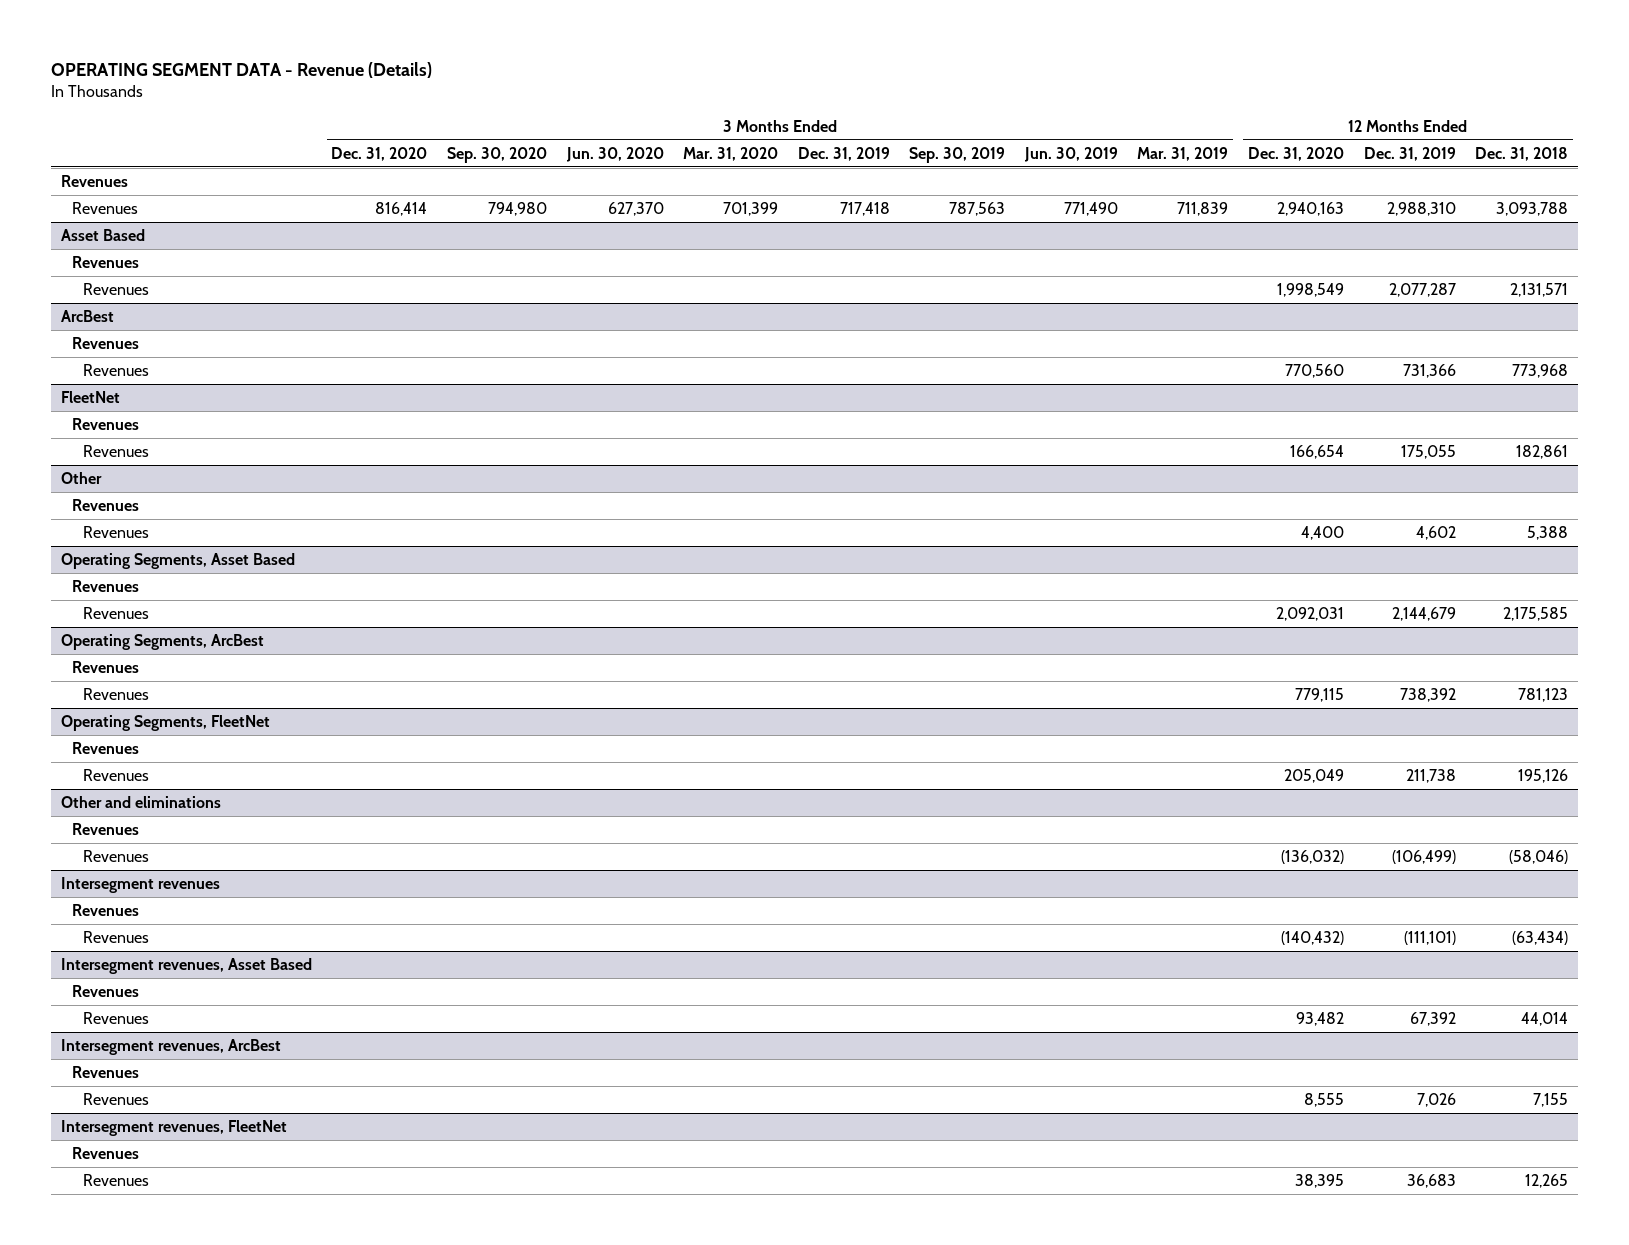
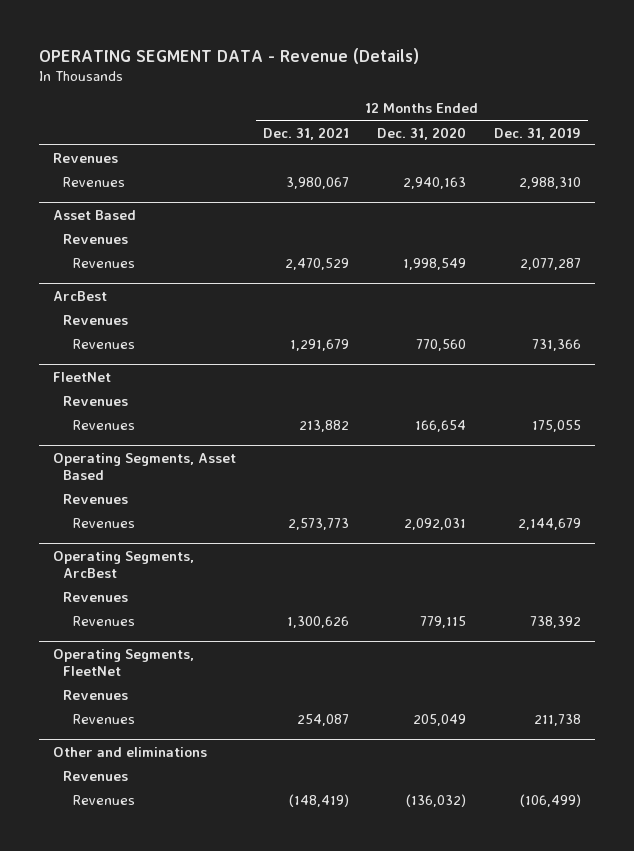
- | 3 Months Ended Dec. 31, 2020 | 3 Months Ended Sep. 30, 2020 | 3 Months Ended Jun. 30, 2020 | 3 Months Ended Mar. 31, 2020 | 3 Months Ended Dec. 31, 2019 | 3 Months Ended Sep. 30, 2019 | 3 Months Ended Jun. 30, 2019 | 3 Months Ended Mar. 31, 2019 | 12 Months Ended Dec. 31, 2020 | 12 Months Ended Dec. 31, 2019 | 12 Months Ended Dec. 31, 2018
+ | 12 Months Ended Dec. 31, 2021 | 12 Months Ended Dec. 31, 2020 | 12 Months Ended Dec. 31, 2019
- Other
- Revenues
- Revenues | | | | | | | | | 4,400 | 4,602 | 5,388
- Intersegment revenues
- Revenues
- Revenues | | | | | | | | | (140,432) | (111,101) | (63,434)
- Intersegment revenues, Asset Based
- Revenues
- Revenues | | | | | | | | | 93,482 | 67,392 | 44,014
- Intersegment revenues, ArcBest
- Revenues
- Revenues | | | | | | | | | 8,555 | 7,026 | 7,155
- Intersegment revenues, FleetNet
- Revenues
- Revenues | | | | | | | | | 38,395 | 36,683 | 12,265

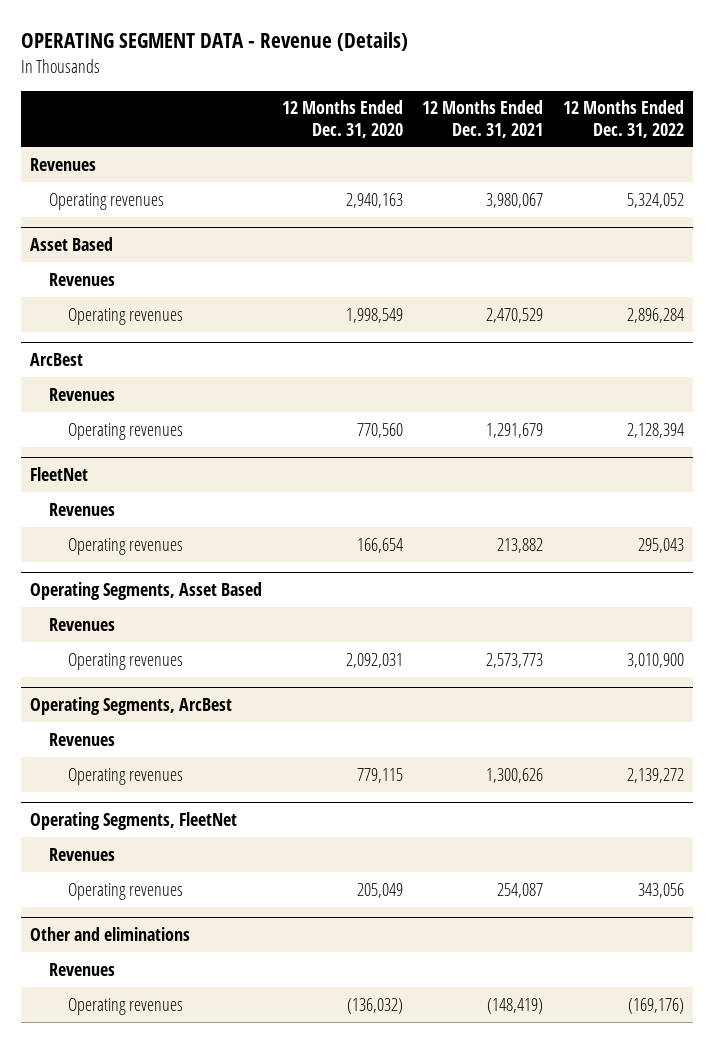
- | 12 Months Ended Dec. 31, 2021 | 12 Months Ended Dec. 31, 2020 | 12 Months Ended Dec. 31, 2019
+ | 12 Months Ended Dec. 31, 2020 | 12 Months Ended Dec. 31, 2021 | 12 Months Ended Dec. 31, 2022
- Revenues | 3,980,067 | 2,940,163 | 2,988,310
+ Operating revenues | 2,940,163 | 3,980,067 | 5,324,052
@ Asset Based
- Revenues | 2,470,529 | 1,998,549 | 2,077,287
+ Operating revenues | 1,998,549 | 2,470,529 | 2,896,284
@ ArcBest
- Revenues | 1,291,679 | 770,560 | 731,366
+ Operating revenues | 770,560 | 1,291,679 | 2,128,394
@ FleetNet
- Revenues | 213,882 | 166,654 | 175,055
+ Operating revenues | 166,654 | 213,882 | 295,043
@ Operating Segments, Asset Based
- Revenues | 2,573,773 | 2,092,031 | 2,144,679
+ Operating revenues | 2,092,031 | 2,573,773 | 3,010,900
@ Operating Segments, ArcBest
- Revenues | 1,300,626 | 779,115 | 738,392
+ Operating revenues | 779,115 | 1,300,626 | 2,139,272
@ Operating Segments, FleetNet
- Revenues | 254,087 | 205,049 | 211,738
+ Operating revenues | 205,049 | 254,087 | 343,056
@ Other and eliminations
- Revenues | (148,419) | (136,032) | (106,499)
+ Operating revenues | (136,032) | (148,419) | (169,176)

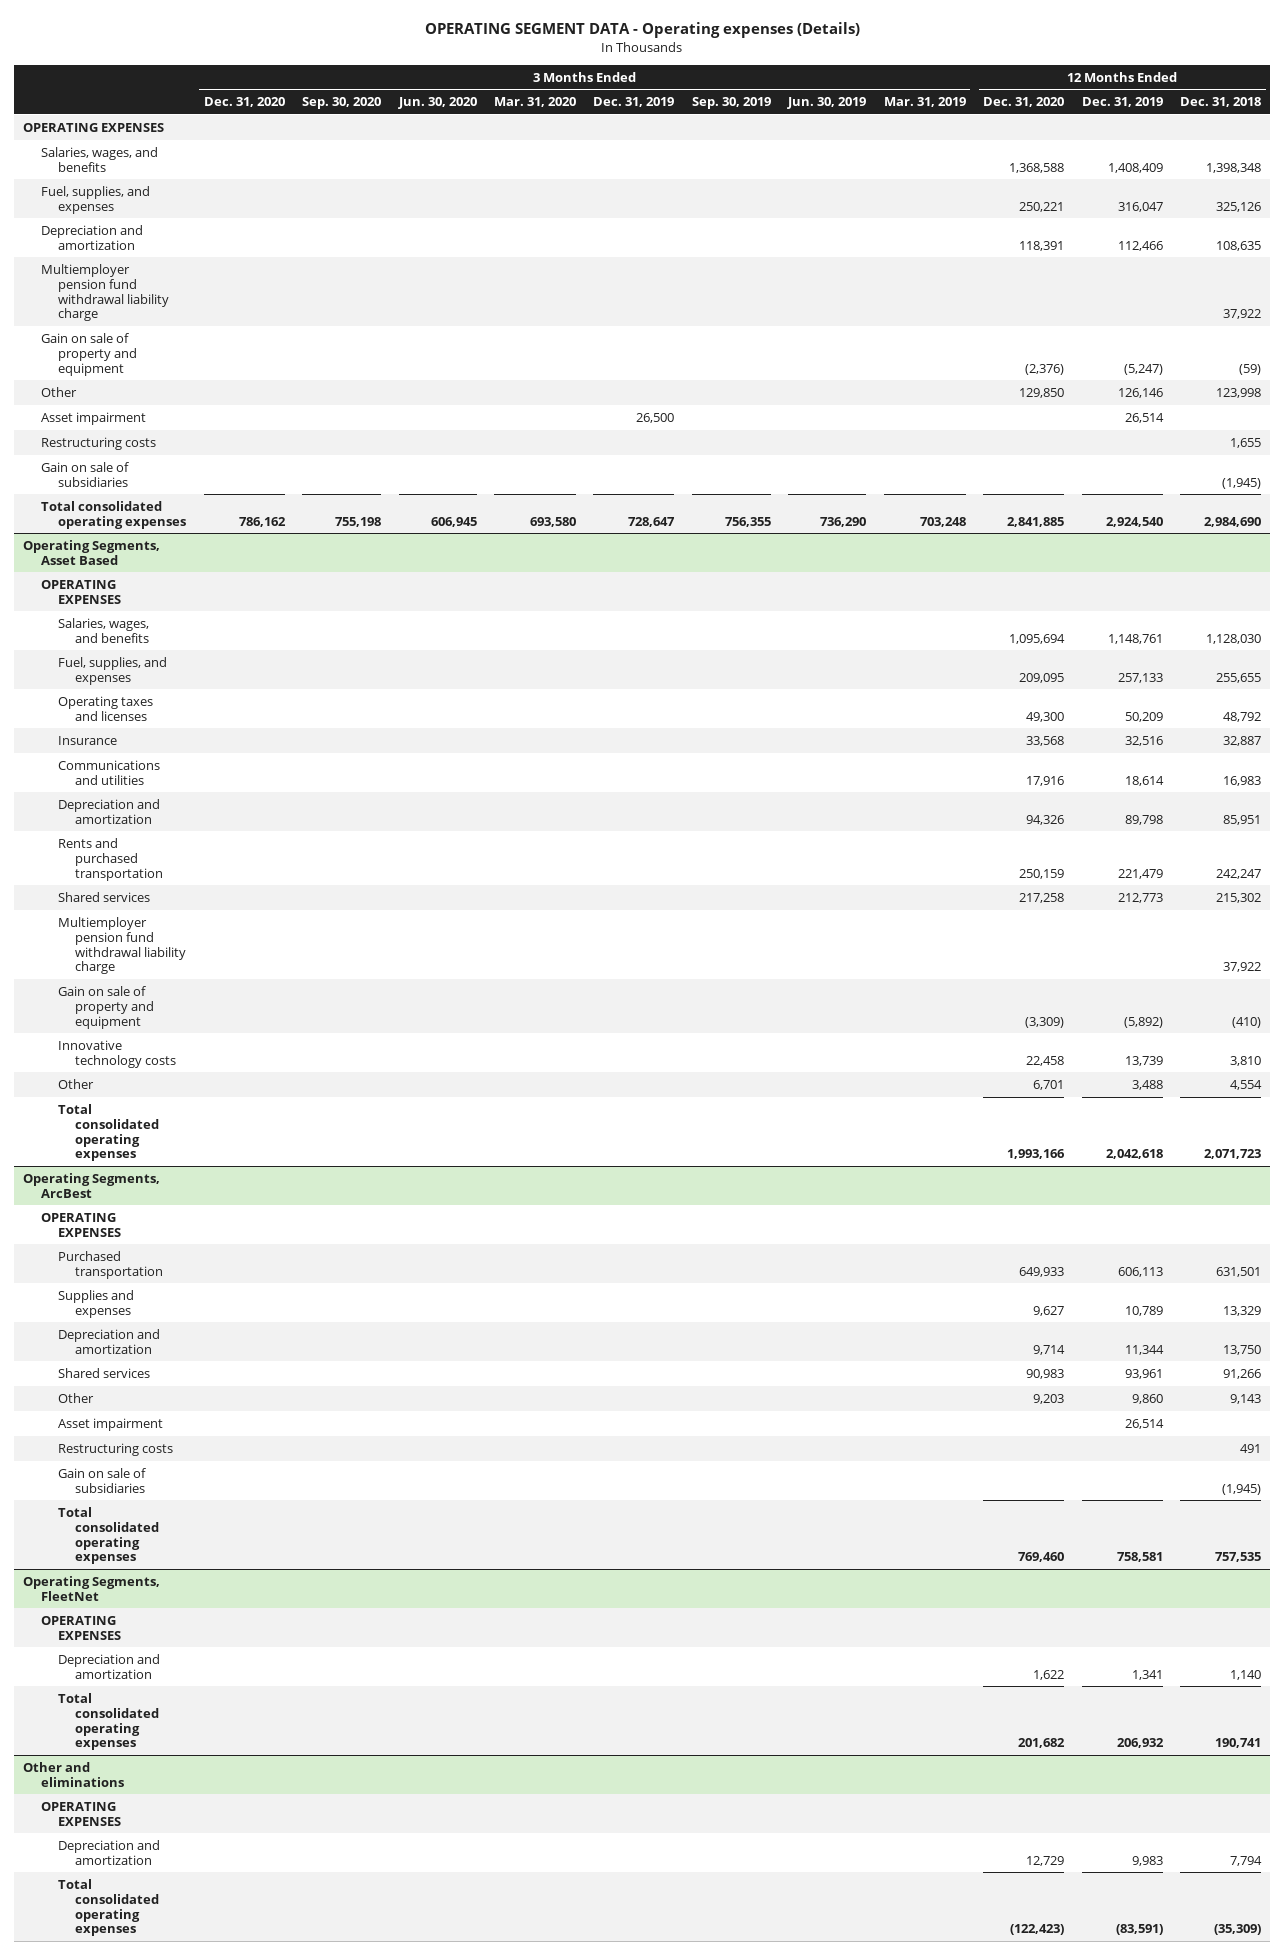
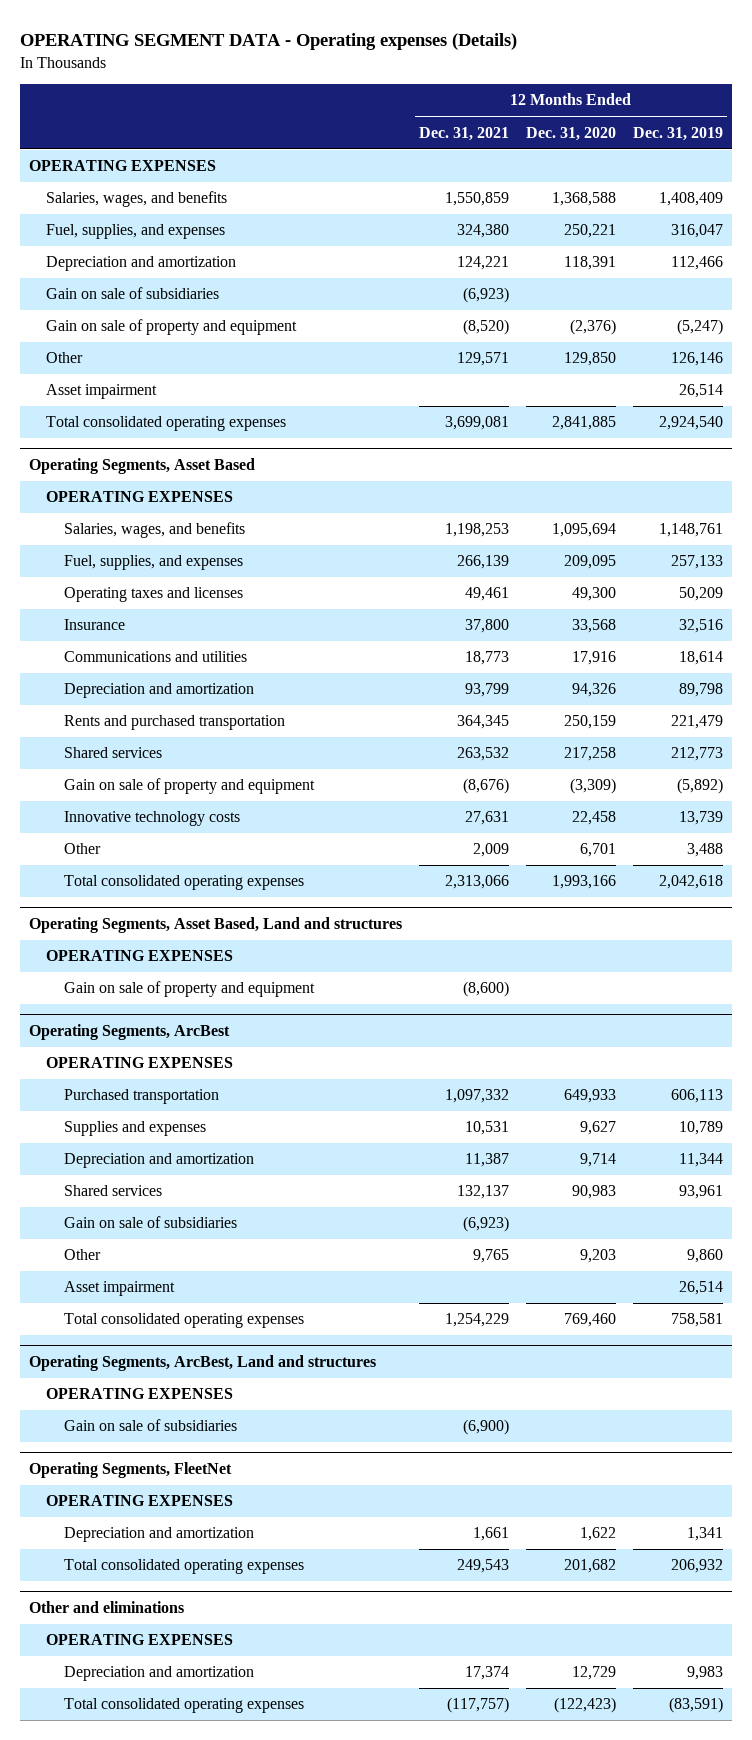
- | 3 Months Ended Dec. 31, 2020 | 3 Months Ended Sep. 30, 2020 | 3 Months Ended Jun. 30, 2020 | 3 Months Ended Mar. 31, 2020 | 3 Months Ended Dec. 31, 2019 | 3 Months Ended Sep. 30, 2019 | 3 Months Ended Jun. 30, 2019 | 3 Months Ended Mar. 31, 2019 | 12 Months Ended Dec. 31, 2020 | 12 Months Ended Dec. 31, 2019 | 12 Months Ended Dec. 31, 2018
+ | 12 Months Ended Dec. 31, 2021 | 12 Months Ended Dec. 31, 2020 | 12 Months Ended Dec. 31, 2019
- Multiemployer pension fund withdrawal liability charge | | | | | | | | | | | 37,922
moved up: Gain on sale of subsidiaries | (6,923) | |
- Restructuring costs | | | | | | | | | | | 1,655
@ Operating Segments, Asset Based
- Multiemployer pension fund withdrawal liability charge | | | | | | | | | | | 37,922
+ Operating Segments, Asset Based, Land and structures
+ OPERATING EXPENSES
+ Gain on sale of property and equipment | (8,600) | |
@ Operating Segments, ArcBest
moved up: Gain on sale of subsidiaries | (6,923) | |
- Restructuring costs | | | | | | | | | | | 491
+ Operating Segments, ArcBest, Land and structures
+ OPERATING EXPENSES
+ Gain on sale of subsidiaries | (6,900) | |

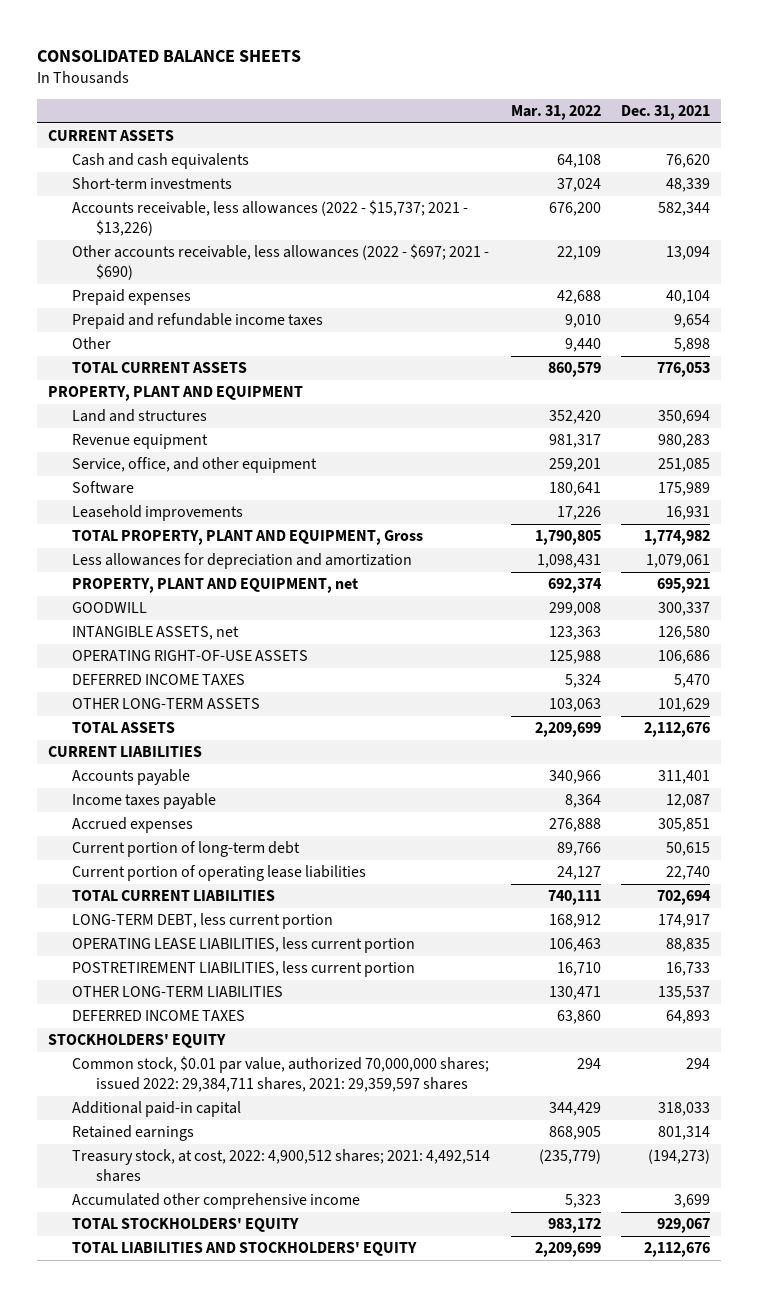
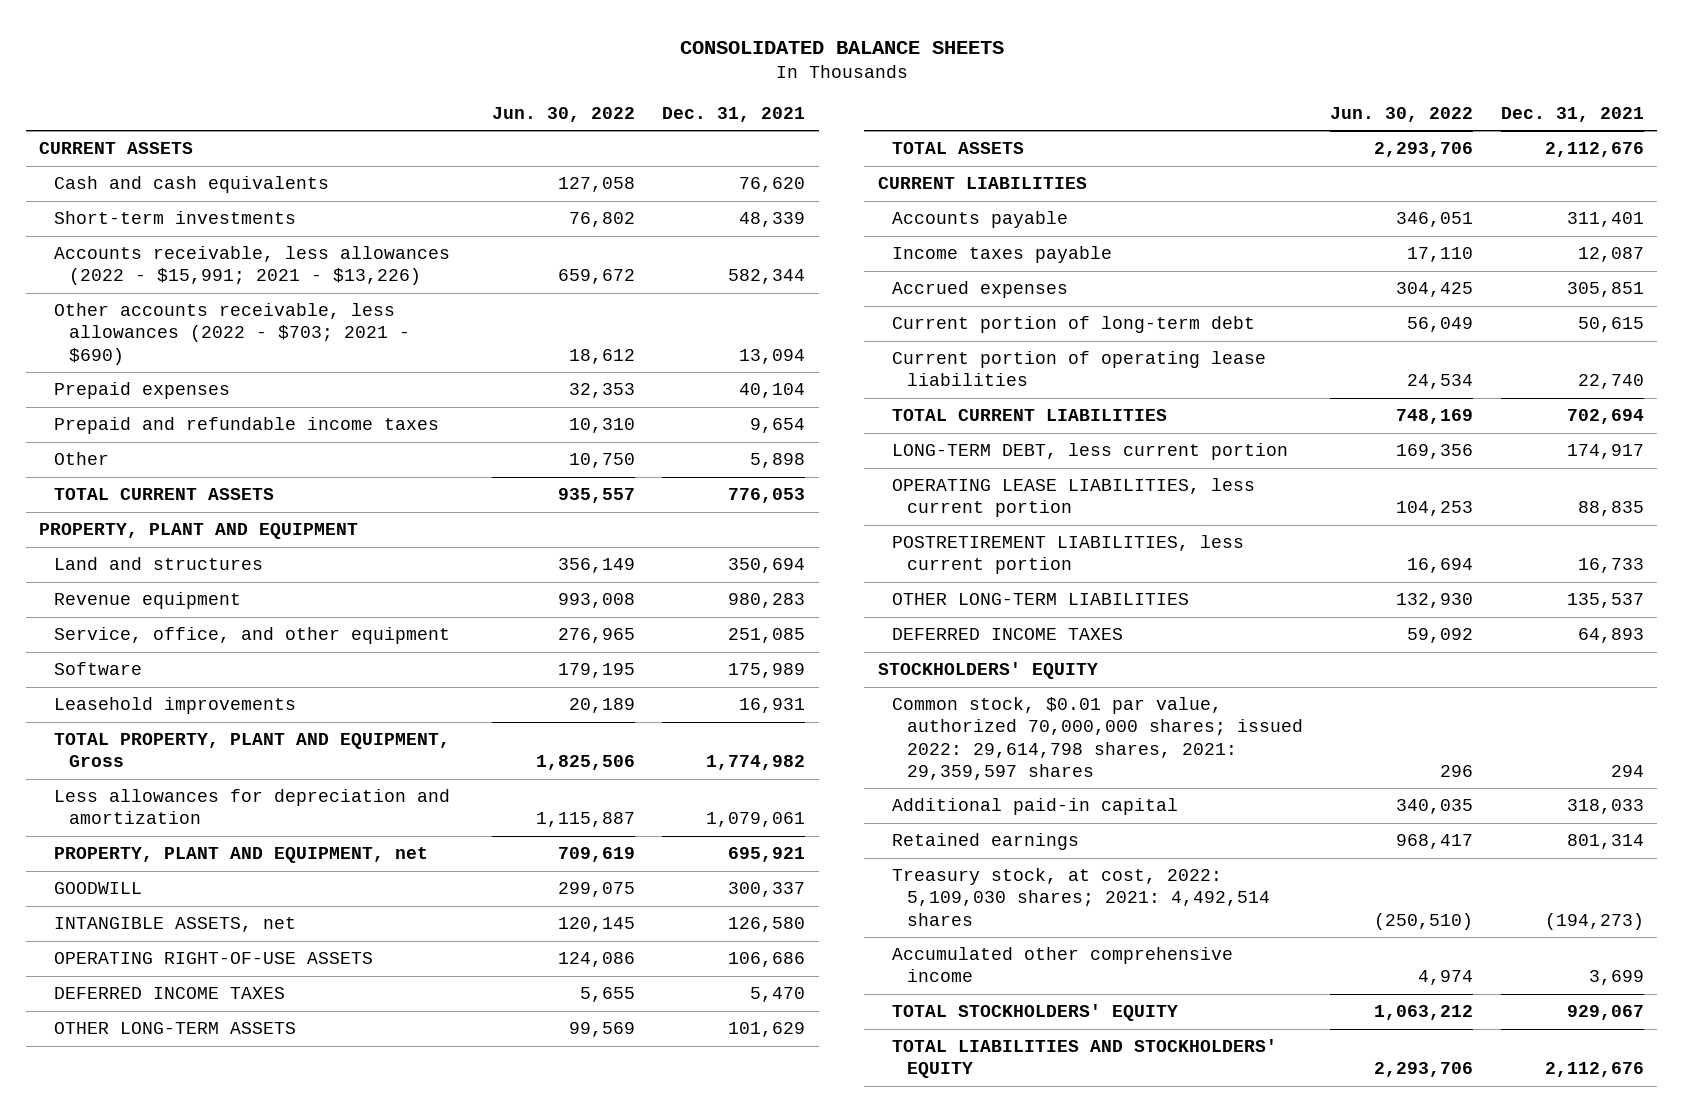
- | Mar. 31, 2022 | Dec. 31, 2021
+ | Jun. 30, 2022 | Dec. 31, 2021
- Accounts receivable, less allowances (2022 - $15,737; 2021 - $13,226) | 676,200 | 582,344
- Other accounts receivable, less allowances (2022 - $697; 2021 - $690) | 22,109 | 13,094
+ Accounts receivable, less allowances (2022 - $15,991; 2021 - $13,226) | 659,672 | 582,344
+ Other accounts receivable, less allowances (2022 - $703; 2021 - $690) | 18,612 | 13,094
- Common stock, $0.01 par value, authorized 70,000,000 shares; issued 2022: 29,384,711 shares, 2021: 29,359,597 shares | 294 | 294
+ Common stock, $0.01 par value, authorized 70,000,000 shares; issued 2022: 29,614,798 shares, 2021: 29,359,597 shares | 296 | 294
- Treasury stock, at cost, 2022: 4,900,512 shares; 2021: 4,492,514 shares | (235,779) | (194,273)
+ Treasury stock, at cost, 2022: 5,109,030 shares; 2021: 4,492,514 shares | (250,510) | (194,273)

